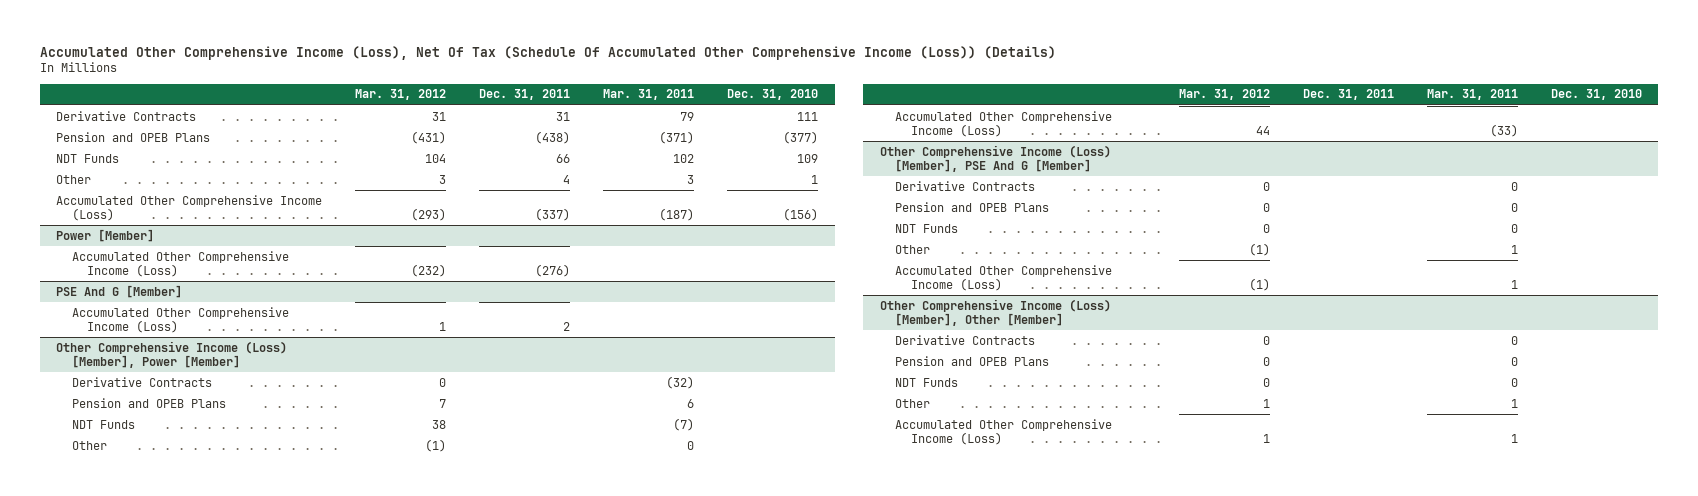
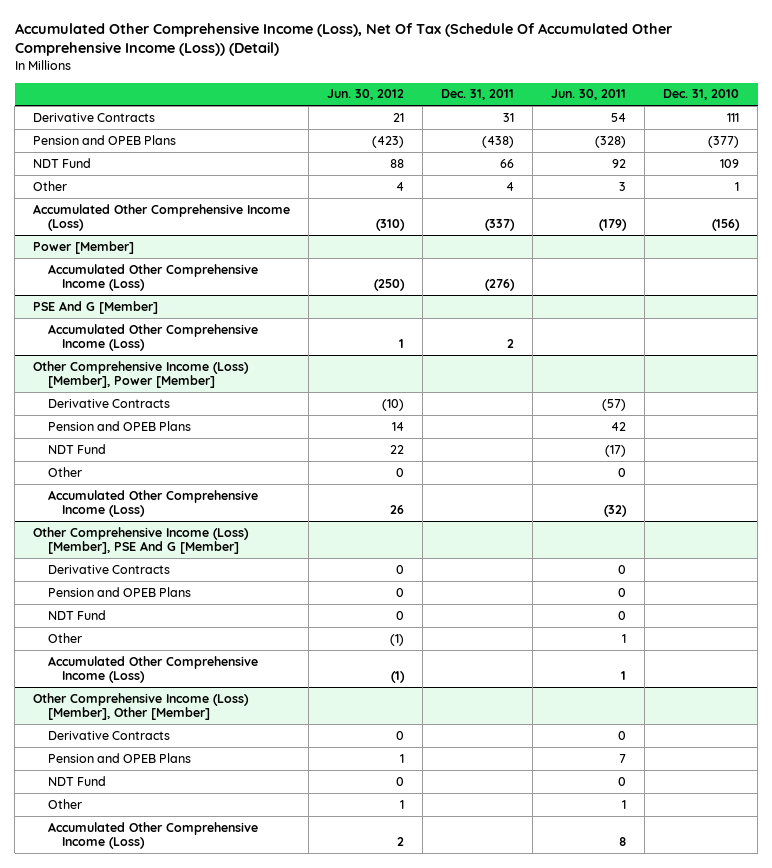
- Accumulated Other Comprehensive Income (Loss), Net Of Tax (Schedule Of Accumulated Other Comprehensive Income (Loss)) (Details)
+ Accumulated Other Comprehensive Income (Loss), Net Of Tax (Schedule Of Accumulated Other Comprehensive Income (Loss)) (Detail)
- | Mar. 31, 2012 | Dec. 31, 2011 | Mar. 31, 2011 | Dec. 31, 2010
+ | Jun. 30, 2012 | Dec. 31, 2011 | Jun. 30, 2011 | Dec. 31, 2010
- NDT Funds | 104 | 66 | 102 | 109
+ NDT Fund | 88 | 66 | 92 | 109
@ Other Comprehensive Income (Loss) [Member], Power [Member]
- NDT Funds | 38 | | (7) |
+ NDT Fund | 22 | | (17) |
@ Other Comprehensive Income (Loss) [Member], PSE And G [Member]
- NDT Funds | 0 | | 0 |
+ NDT Fund | 0 | | 0 |
@ Other Comprehensive Income (Loss) [Member], Other [Member]
- NDT Funds | 0 | | 0 |
+ NDT Fund | 0 | | 0 |

